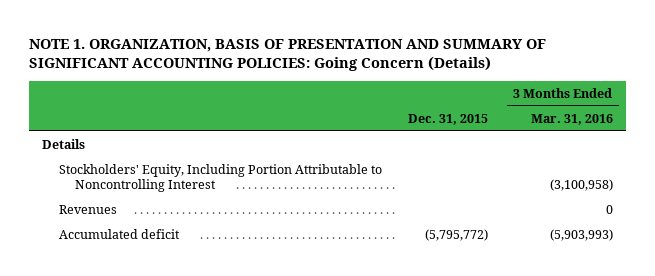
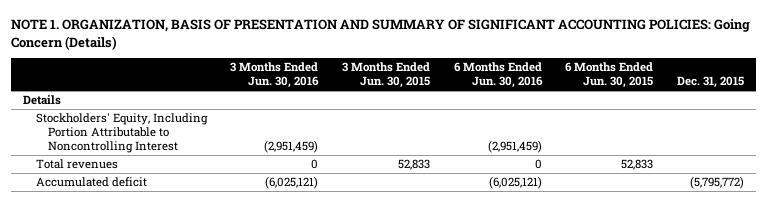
- | Dec. 31, 2015 | 3 Months Ended Mar. 31, 2016
+ | 3 Months Ended Jun. 30, 2016 | 3 Months Ended Jun. 30, 2015 | 6 Months Ended Jun. 30, 2016 | 6 Months Ended Jun. 30, 2015 | Dec. 31, 2015
- Revenues | | 0
+ Total revenues | 0 | 52,833 | 0 | 52,833 |

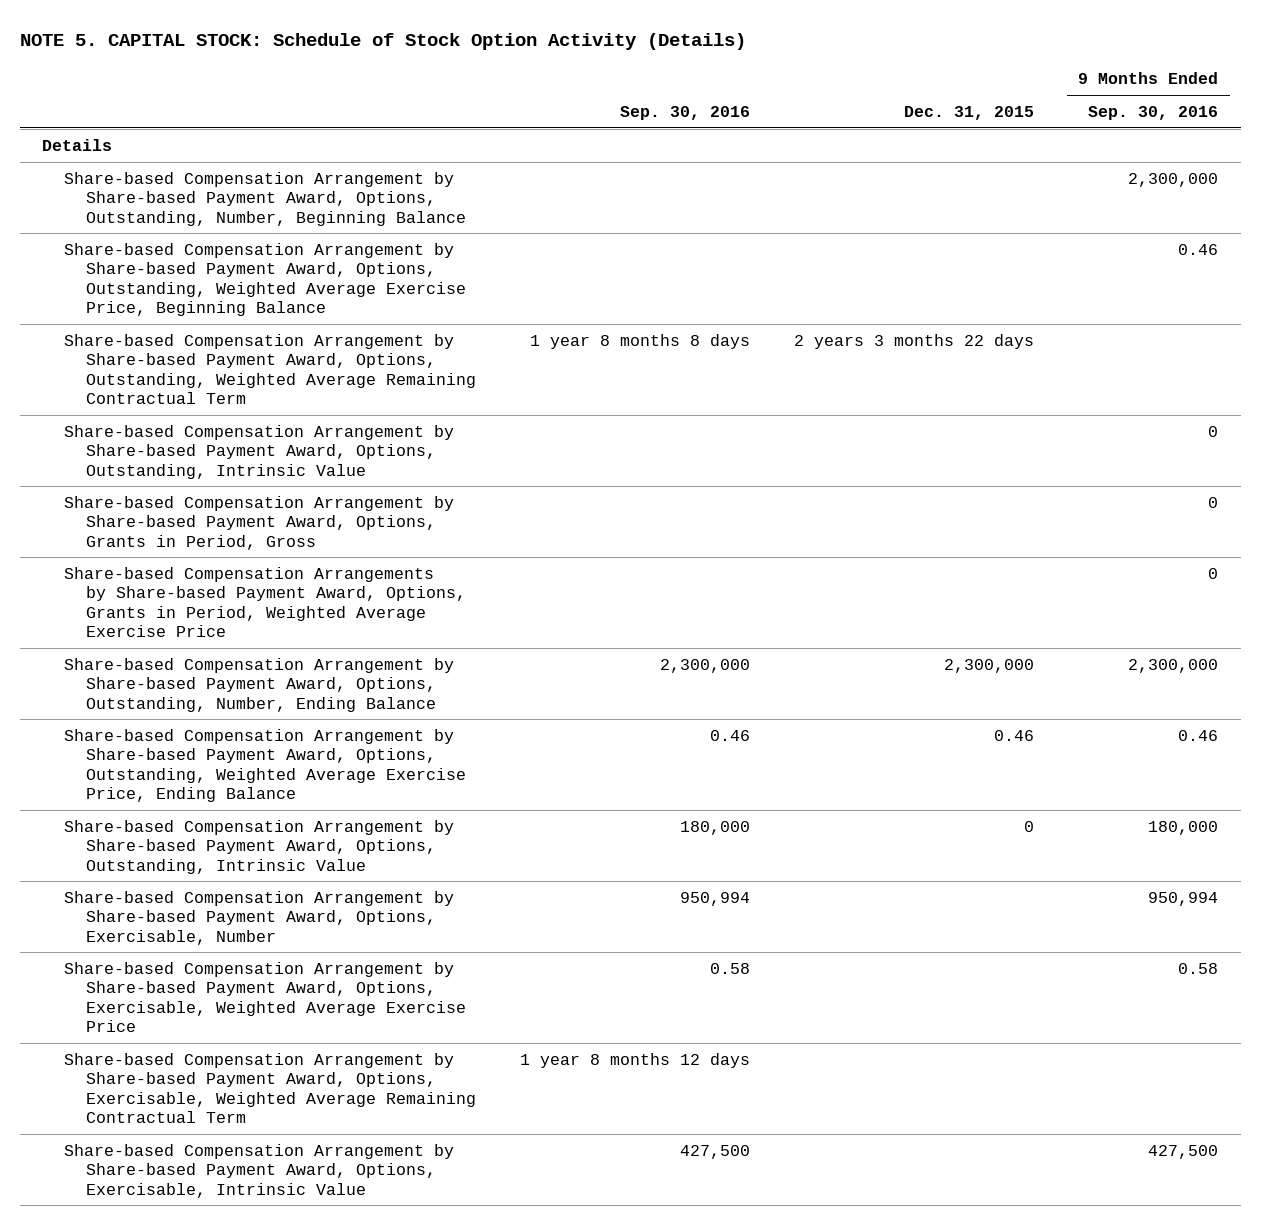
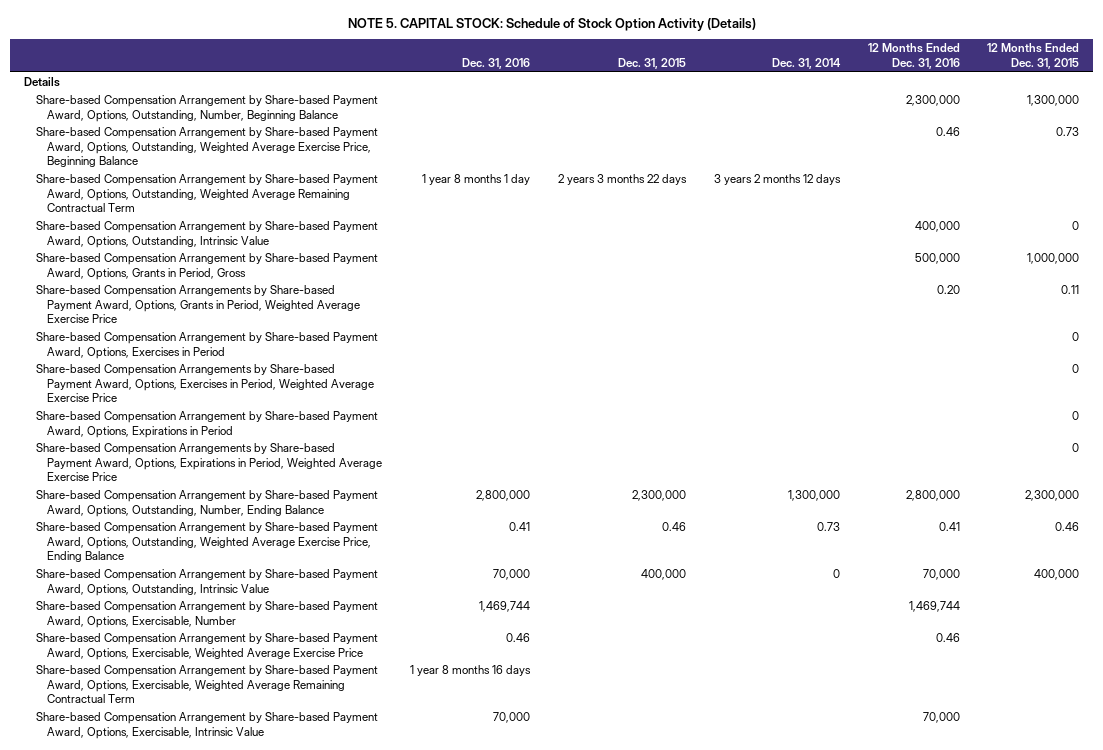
- | Sep. 30, 2016 | Dec. 31, 2015 | 9 Months Ended Sep. 30, 2016
+ | Dec. 31, 2016 | Dec. 31, 2015 | Dec. 31, 2014 | 12 Months Ended Dec. 31, 2016 | 12 Months Ended Dec. 31, 2015
+ Share-based Compensation Arrangement by Share-based Payment Award, Options, Exercises in Period | | | | | 0
+ Share-based Compensation Arrangements by Share-based Payment Award, Options, Exercises in Period, Weighted Average Exercise Price | | | | | 0
+ Share-based Compensation Arrangement by Share-based Payment Award, Options, Expirations in Period | | | | | 0
+ Share-based Compensation Arrangements by Share-based Payment Award, Options, Expirations in Period, Weighted Average Exercise Price | | | | | 0
- Share-based Compensation Arrangement by Share-based Payment Award, Options, Outstanding, Intrinsic Value | 180,000 | 0 | 180,000
+ Share-based Compensation Arrangement by Share-based Payment Award, Options, Outstanding, Intrinsic Value | 70,000 | 400,000 | 0 | 70,000 | 400,000

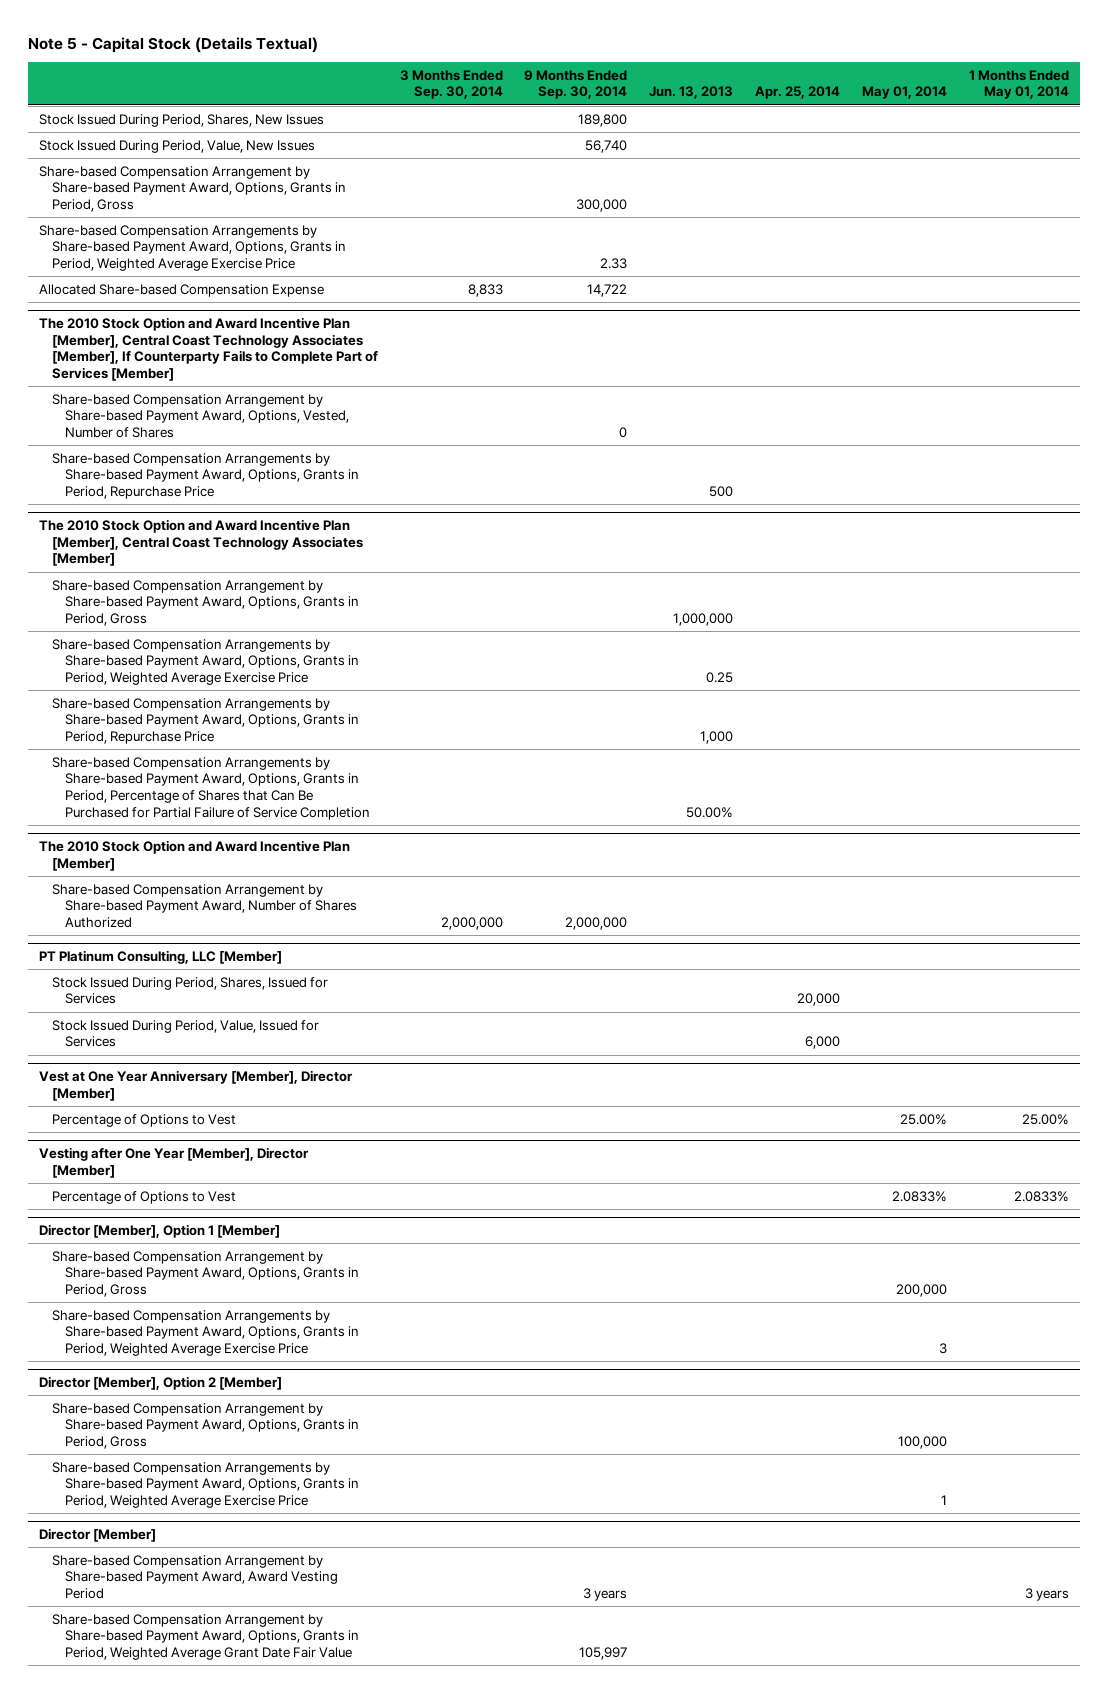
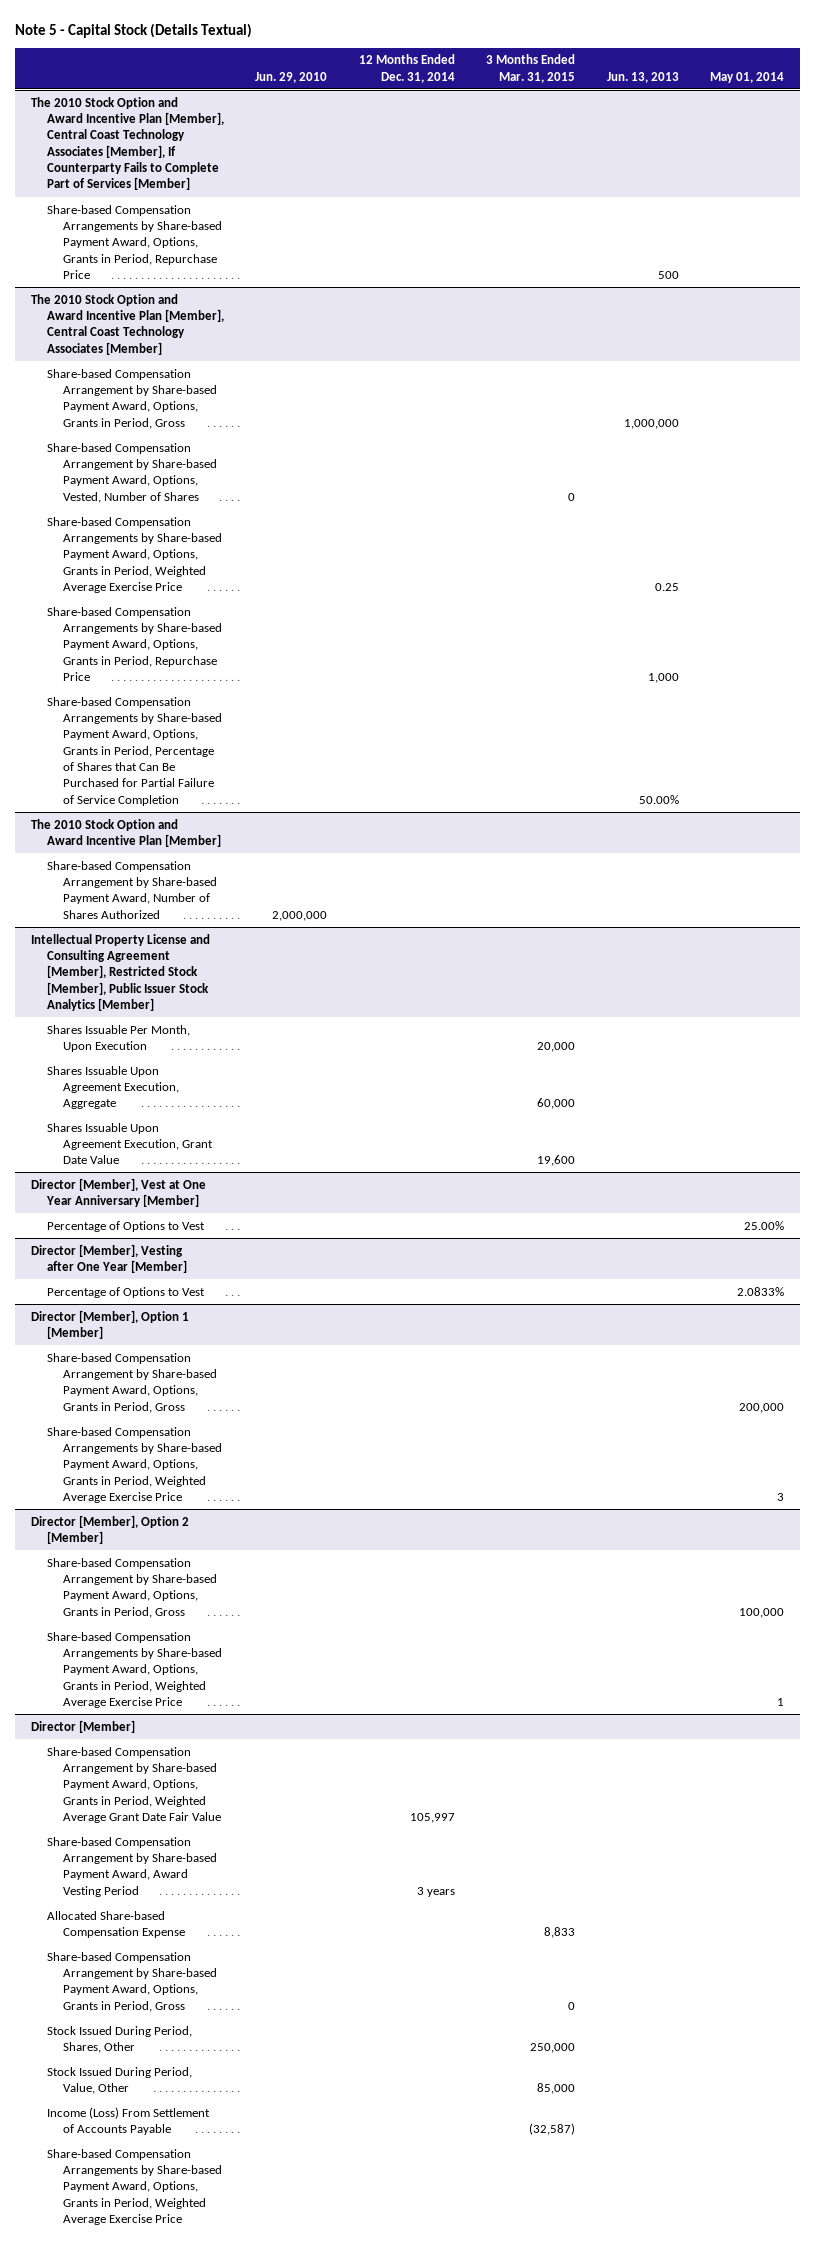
- | 3 Months Ended Sep. 30, 2014 | 9 Months Ended Sep. 30, 2014 | Jun. 13, 2013 | Apr. 25, 2014 | May 01, 2014 | 1 Months Ended May 01, 2014
+ | Jun. 29, 2010 | 12 Months Ended Dec. 31, 2014 | 3 Months Ended Mar. 31, 2015 | Jun. 13, 2013 | May 01, 2014
- Stock Issued During Period, Shares, New Issues | | 189,800 | | | |
- Stock Issued During Period, Value, New Issues | | 56,740 | | | |
- Share-based Compensation Arrangement by Share-based Payment Award, Options, Grants in Period, Gross | | 300,000 | | | |
- Share-based Compensation Arrangements by Share-based Payment Award, Options, Grants in Period, Weighted Average Exercise Price | | 2.33 | | | |
- Allocated Share-based Compensation Expense | 8,833 | 14,722 | | | |
@ The 2010 Stock Option and Award Incentive Plan [Member], Central Coast Technology Associates [Member], If Counterparty Fails to Complete Part of Services [Member]
- Share-based Compensation Arrangement by Share-based Payment Award, Options, Vested, Number of Shares | | 0 | | | |
@ The 2010 Stock Option and Award Incentive Plan [Member], Central Coast Technology Associates [Member]
+ Share-based Compensation Arrangement by Share-based Payment Award, Options, Vested, Number of Shares | | | 0 | |
- PT Platinum Consulting, LLC [Member]
- Stock Issued During Period, Shares, Issued for Services | | | | 20,000 | |
- Stock Issued During Period, Value, Issued for Services | | | | 6,000 | |
- Vest at One Year Anniversary [Member], Director [Member]
+ Intellectual Property License and Consulting Agreement [Member], Restricted Stock [Member], Public Issuer Stock Analytics [Member]
+ Shares Issuable Per Month, Upon Execution | | | 20,000 | |
+ Shares Issuable Upon Agreement Execution, Aggregate | | | 60,000 | |
+ Shares Issuable Upon Agreement Execution, Grant Date Value | | | 19,600 | |
+ Director [Member], Vest at One Year Anniversary [Member]
- Vesting after One Year [Member], Director [Member]
+ Director [Member], Vesting after One Year [Member]
@ Director [Member]
moved down: Share-based Compensation Arrangement by Share-based Payment Award, Award Vesting Period | | 3 years | | |
+ Allocated Share-based Compensation Expense | | | 8,833 | |
+ Share-based Compensation Arrangement by Share-based Payment Award, Options, Grants in Period, Gross | | | 0 | |
+ Stock Issued During Period, Shares, Other | | | 250,000 | |
+ Stock Issued During Period, Value, Other | | | 85,000 | |
+ Income (Loss) From Settlement of Accounts Payable | | | (32,587) | |
+ Share-based Compensation Arrangements by Share-based Payment Award, Options, Grants in Period, Weighted Average Exercise Price

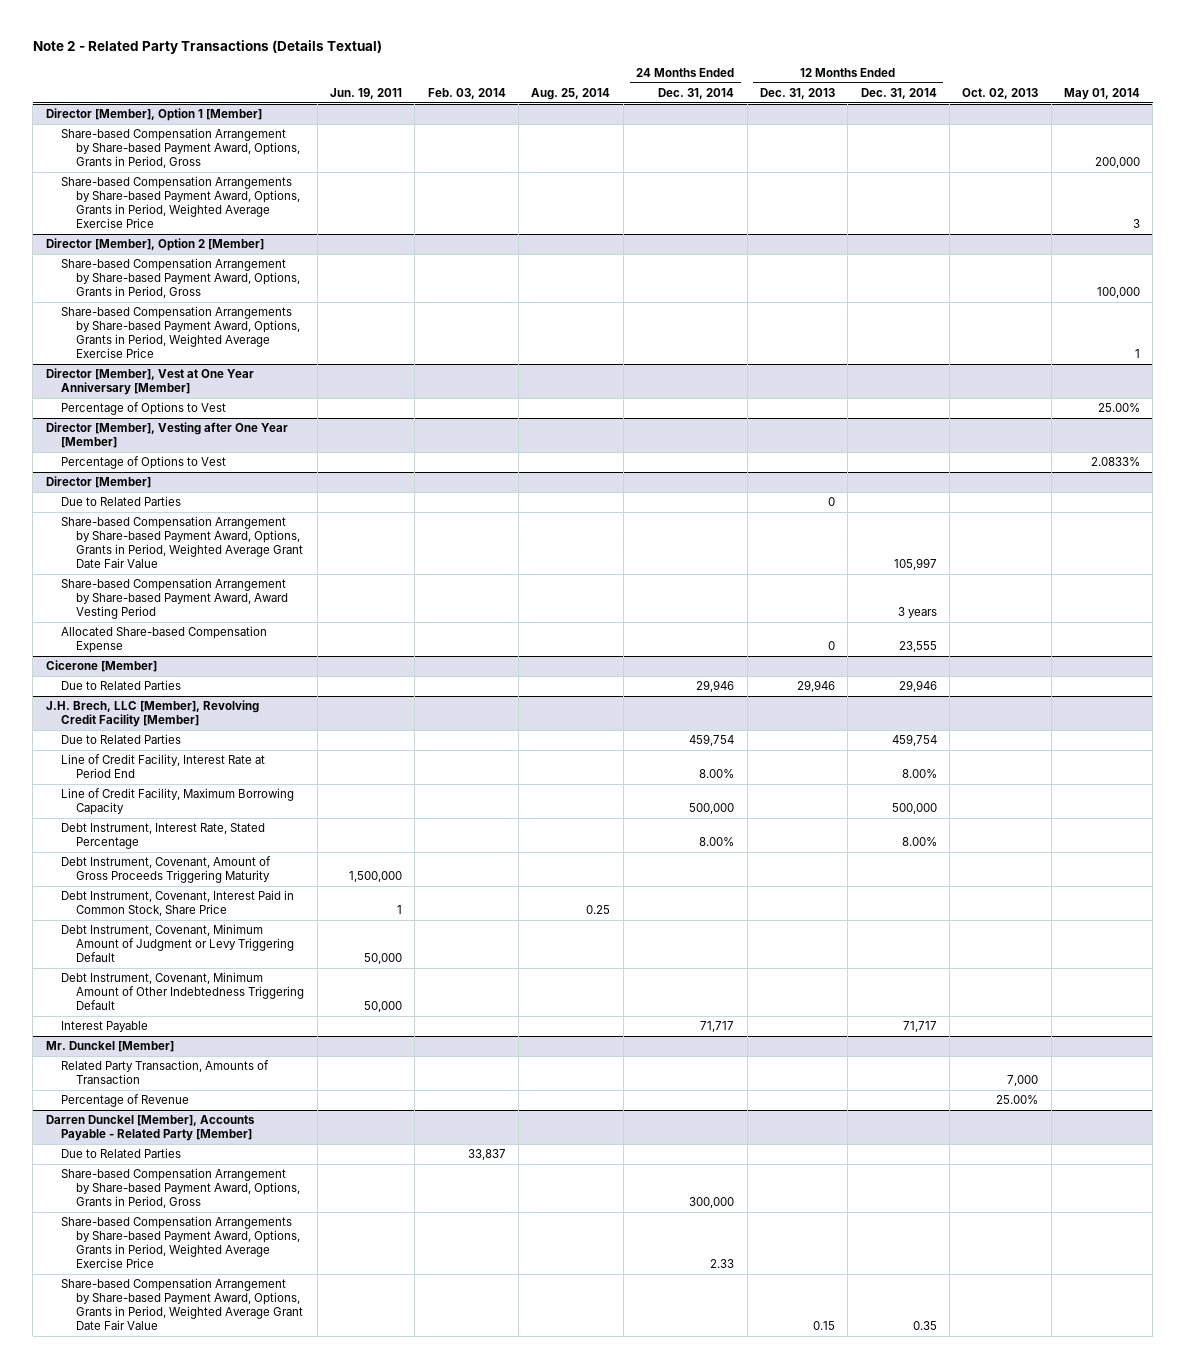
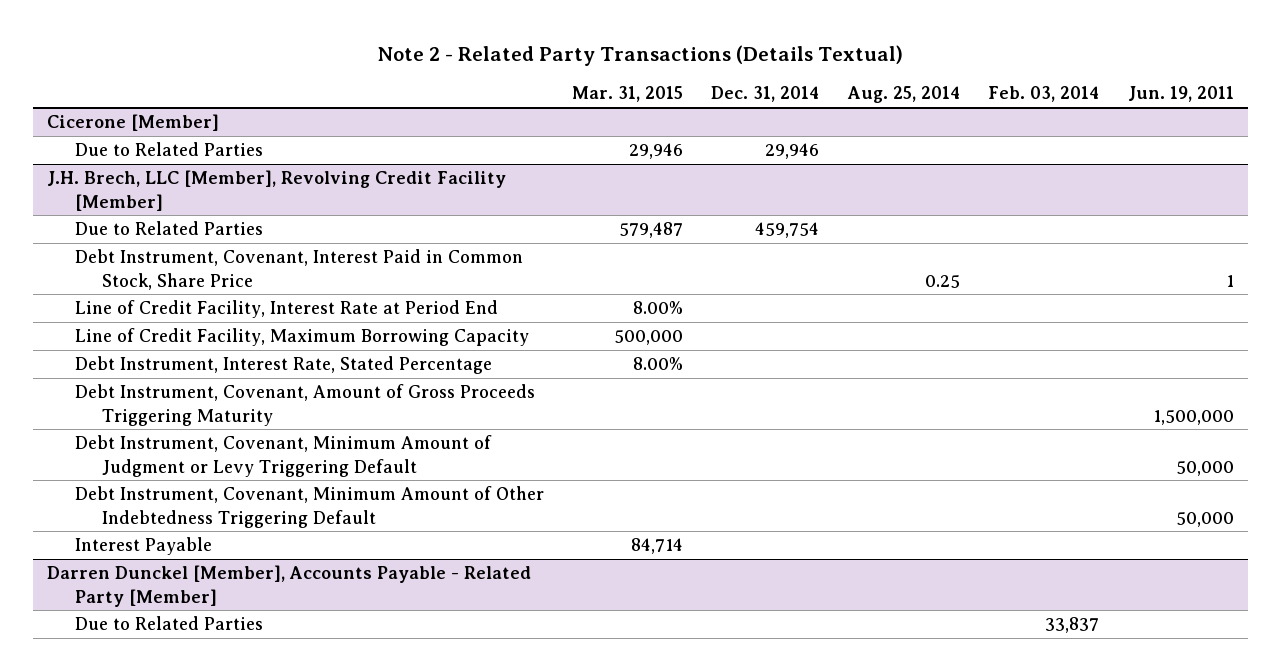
- | Jun. 19, 2011 | Feb. 03, 2014 | Aug. 25, 2014 | 24 Months Ended Dec. 31, 2014 | 12 Months Ended Dec. 31, 2013 | 12 Months Ended Dec. 31, 2014 | Oct. 02, 2013 | May 01, 2014
+ | Mar. 31, 2015 | Dec. 31, 2014 | Aug. 25, 2014 | Feb. 03, 2014 | Jun. 19, 2011
- Director [Member], Option 1 [Member]
- Share-based Compensation Arrangement by Share-based Payment Award, Options, Grants in Period, Gross | | | | | | | | 200,000
- Share-based Compensation Arrangements by Share-based Payment Award, Options, Grants in Period, Weighted Average Exercise Price | | | | | | | | 3
- Director [Member], Option 2 [Member]
- Share-based Compensation Arrangement by Share-based Payment Award, Options, Grants in Period, Gross | | | | | | | | 100,000
- Share-based Compensation Arrangements by Share-based Payment Award, Options, Grants in Period, Weighted Average Exercise Price | | | | | | | | 1
- Director [Member], Vest at One Year Anniversary [Member]
- Percentage of Options to Vest | | | | | | | | 25.00%
- Director [Member], Vesting after One Year [Member]
- Percentage of Options to Vest | | | | | | | | 2.0833%
- Director [Member]
- Due to Related Parties | | | | | 0 | | |
- Share-based Compensation Arrangement by Share-based Payment Award, Options, Grants in Period, Weighted Average Grant Date Fair Value | | | | | | 105,997 | |
- Share-based Compensation Arrangement by Share-based Payment Award, Award Vesting Period | | | | | | 3 years | |
- Allocated Share-based Compensation Expense | | | | | 0 | 23,555 | |
@ J.H. Brech, LLC [Member], Revolving Credit Facility [Member]
moved up: Debt Instrument, Covenant, Interest Paid in Common Stock, Share Price | | | 0.25 | | 1
- Mr. Dunckel [Member]
- Related Party Transaction, Amounts of Transaction | | | | | | | 7,000 |
- Percentage of Revenue | | | | | | | 25.00% |
@ Darren Dunckel [Member], Accounts Payable - Related Party [Member]
- Share-based Compensation Arrangement by Share-based Payment Award, Options, Grants in Period, Gross | | | | 300,000 | | | |
- Share-based Compensation Arrangements by Share-based Payment Award, Options, Grants in Period, Weighted Average Exercise Price | | | | 2.33 | | | |
- Share-based Compensation Arrangement by Share-based Payment Award, Options, Grants in Period, Weighted Average Grant Date Fair Value | | | | | 0.15 | 0.35 | |

